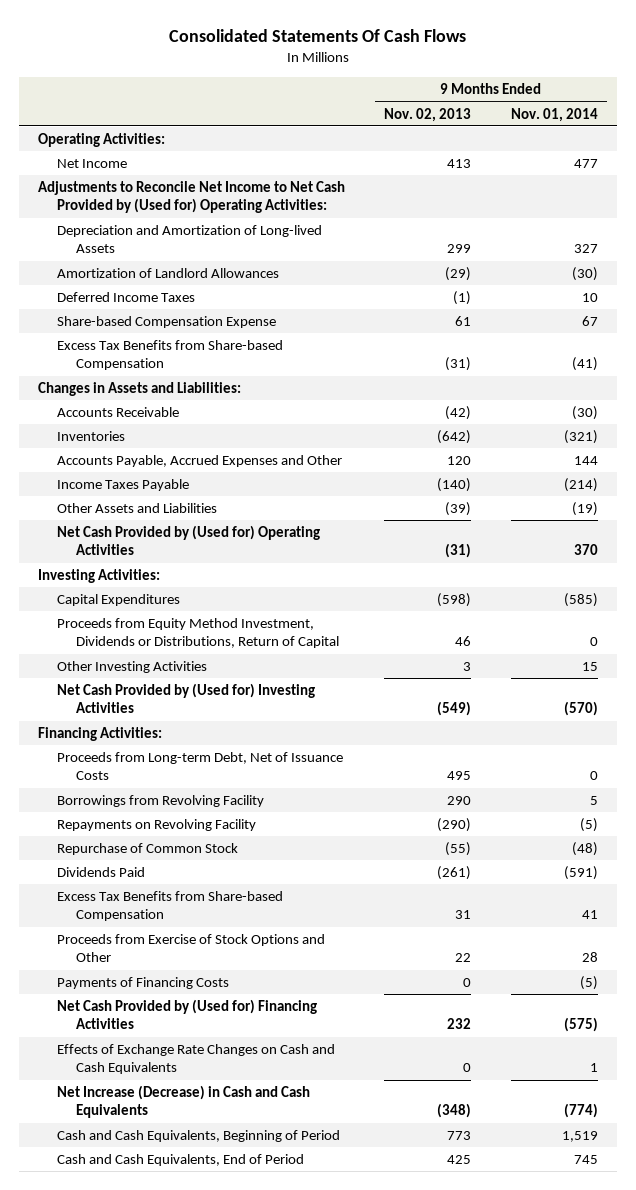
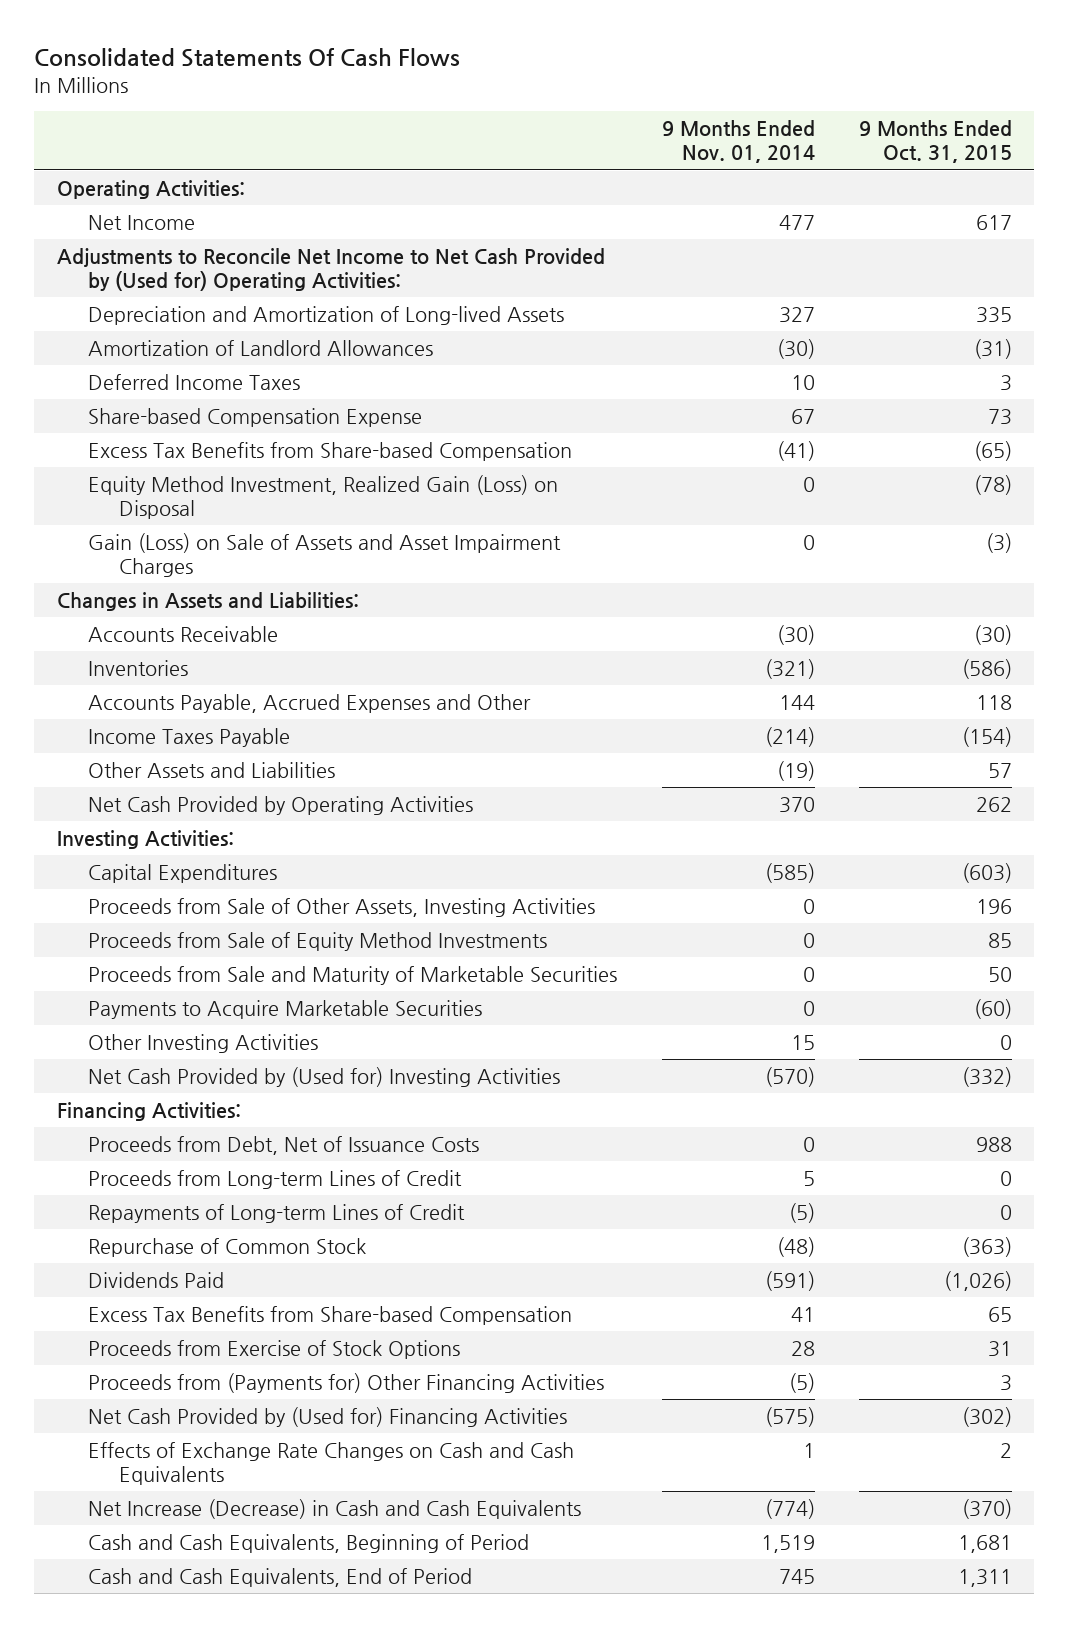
- | 9 Months Ended Nov. 02, 2013 | 9 Months Ended Nov. 01, 2014
+ | 9 Months Ended Nov. 01, 2014 | 9 Months Ended Oct. 31, 2015
+ Equity Method Investment, Realized Gain (Loss) on Disposal | 0 | (78)
+ Gain (Loss) on Sale of Assets and Asset Impairment Charges | 0 | (3)
- Net Cash Provided by (Used for) Operating Activities | (31) | 370
+ Net Cash Provided by Operating Activities | 370 | 262
- Proceeds from Equity Method Investment, Dividends or Distributions, Return of Capital | 46 | 0
+ Proceeds from Sale of Other Assets, Investing Activities | 0 | 196
+ Proceeds from Sale of Equity Method Investments | 0 | 85
+ Proceeds from Sale and Maturity of Marketable Securities | 0 | 50
+ Payments to Acquire Marketable Securities | 0 | (60)
- Proceeds from Long-term Debt, Net of Issuance Costs | 495 | 0
- Borrowings from Revolving Facility | 290 | 5
- Repayments on Revolving Facility | (290) | (5)
+ Proceeds from Debt, Net of Issuance Costs | 0 | 988
+ Proceeds from Long-term Lines of Credit | 5 | 0
+ Repayments of Long-term Lines of Credit | (5) | 0
- Proceeds from Exercise of Stock Options and Other | 22 | 28
- Payments of Financing Costs | 0 | (5)
+ Proceeds from Exercise of Stock Options | 28 | 31
+ Proceeds from (Payments for) Other Financing Activities | (5) | 3

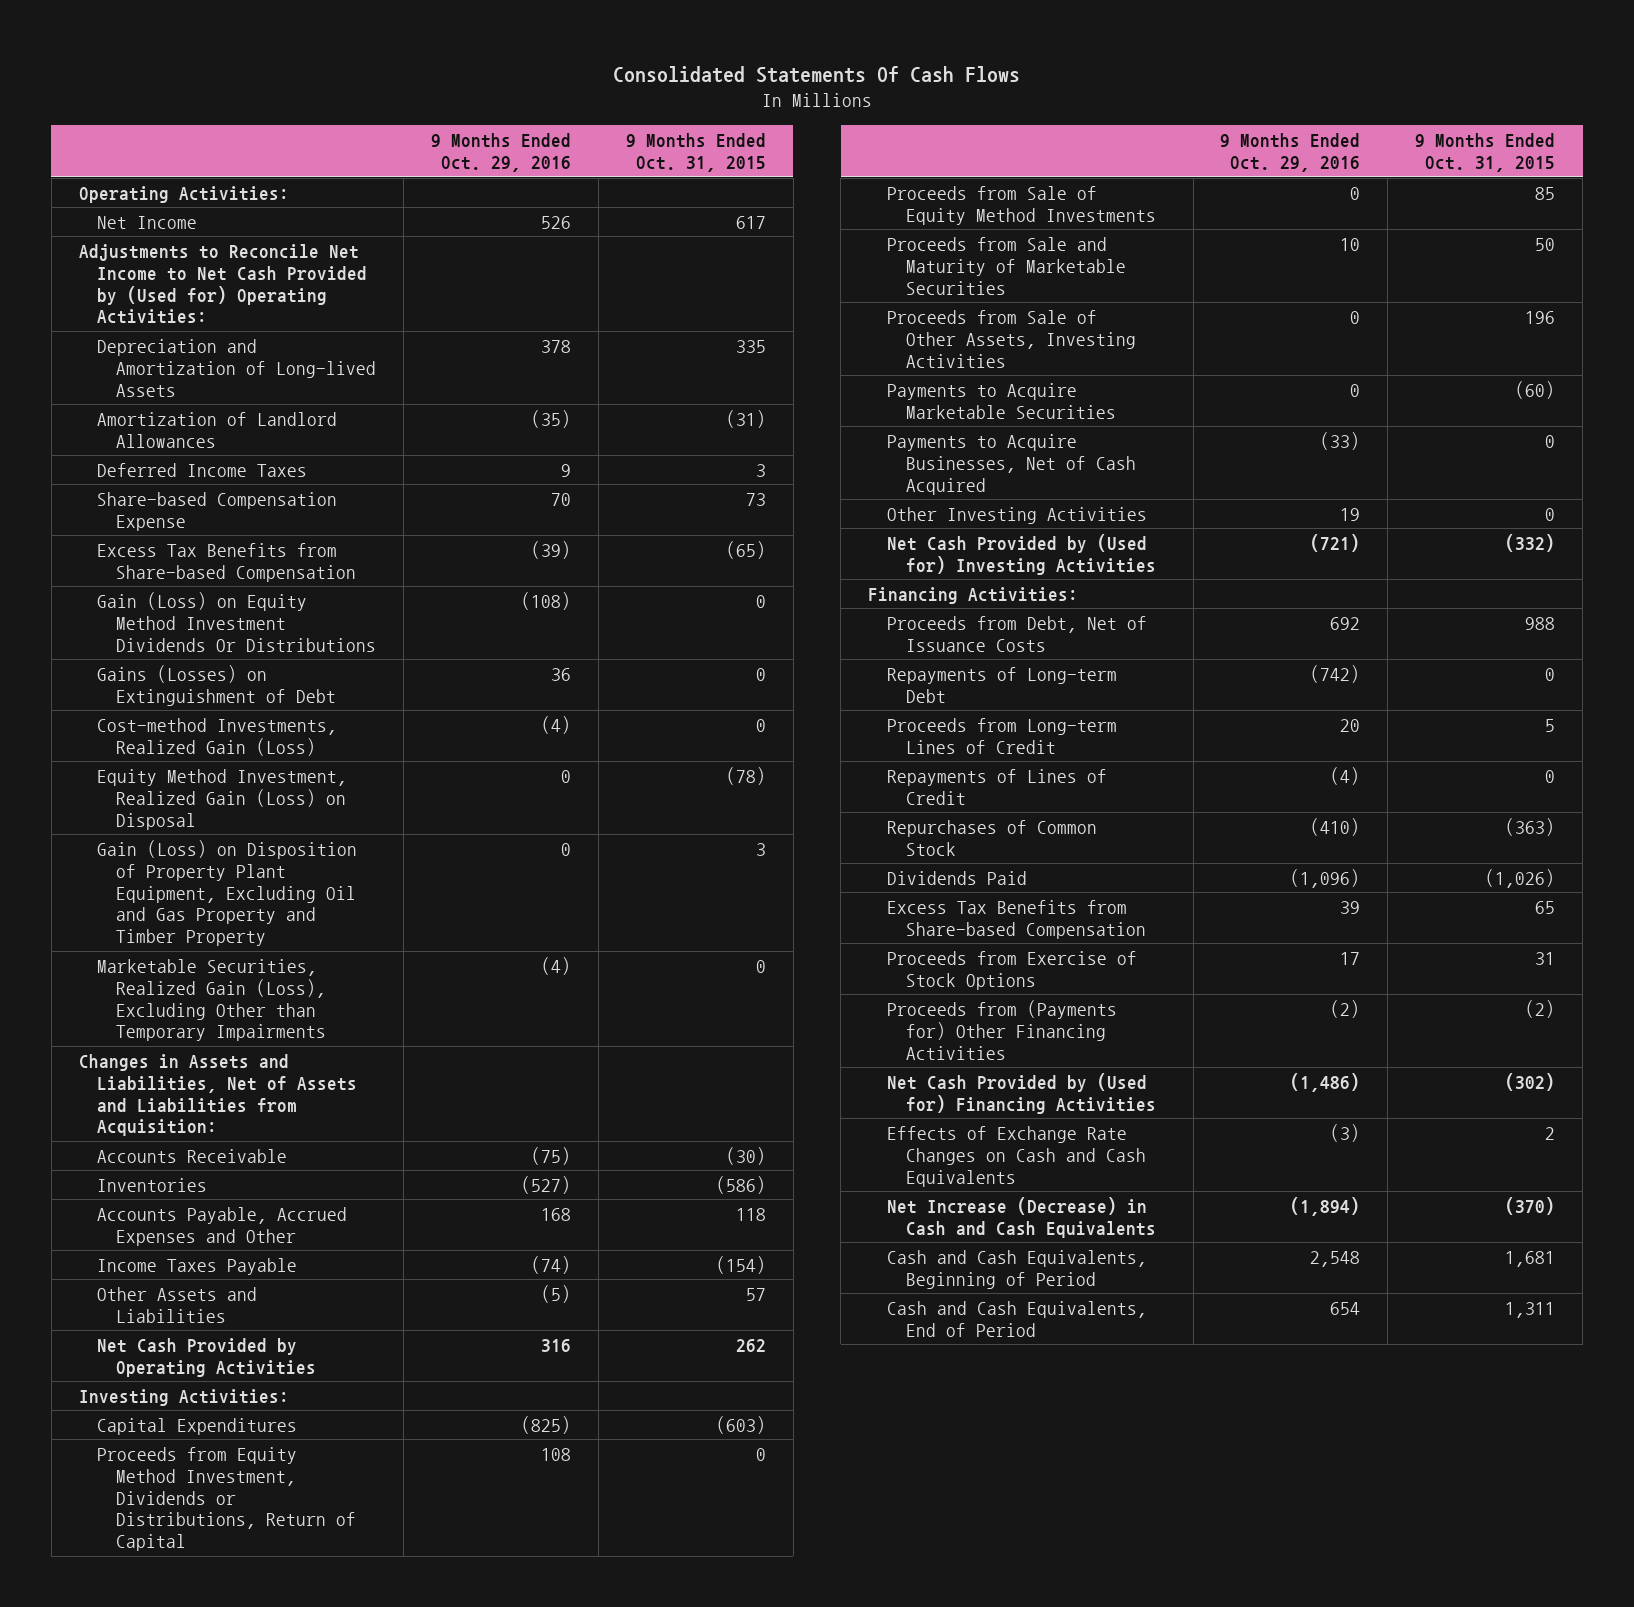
- | 9 Months Ended Nov. 01, 2014 | 9 Months Ended Oct. 31, 2015
+ | 9 Months Ended Oct. 29, 2016 | 9 Months Ended Oct. 31, 2015
+ Gain (Loss) on Equity Method Investment Dividends Or Distributions | (108) | 0
+ Gains (Losses) on Extinguishment of Debt | 36 | 0
+ Cost-method Investments, Realized Gain (Loss) | (4) | 0
- Gain (Loss) on Sale of Assets and Asset Impairment Charges | 0 | (3)
- Changes in Assets and Liabilities:
+ Gain (Loss) on Disposition of Property Plant Equipment, Excluding Oil and Gas Property and Timber Property | 0 | 3
+ Marketable Securities, Realized Gain (Loss), Excluding Other than Temporary Impairments | (4) | 0
+ Changes in Assets and Liabilities, Net of Assets and Liabilities from Acquisition:
+ Proceeds from Equity Method Investment, Dividends or Distributions, Return of Capital | 108 | 0
moved down: Proceeds from Sale of Other Assets, Investing Activities | 0 | 196
+ Payments to Acquire Businesses, Net of Cash Acquired | (33) | 0
- Proceeds from Long-term Lines of Credit | 5 | 0
- Repayments of Long-term Lines of Credit | (5) | 0
- Repurchase of Common Stock | (48) | (363)
+ Repayments of Long-term Debt | (742) | 0
+ Proceeds from Long-term Lines of Credit | 20 | 5
+ Repayments of Lines of Credit | (4) | 0
+ Repurchases of Common Stock | (410) | (363)
- Proceeds from (Payments for) Other Financing Activities | (5) | 3
+ Proceeds from (Payments for) Other Financing Activities | (2) | (2)

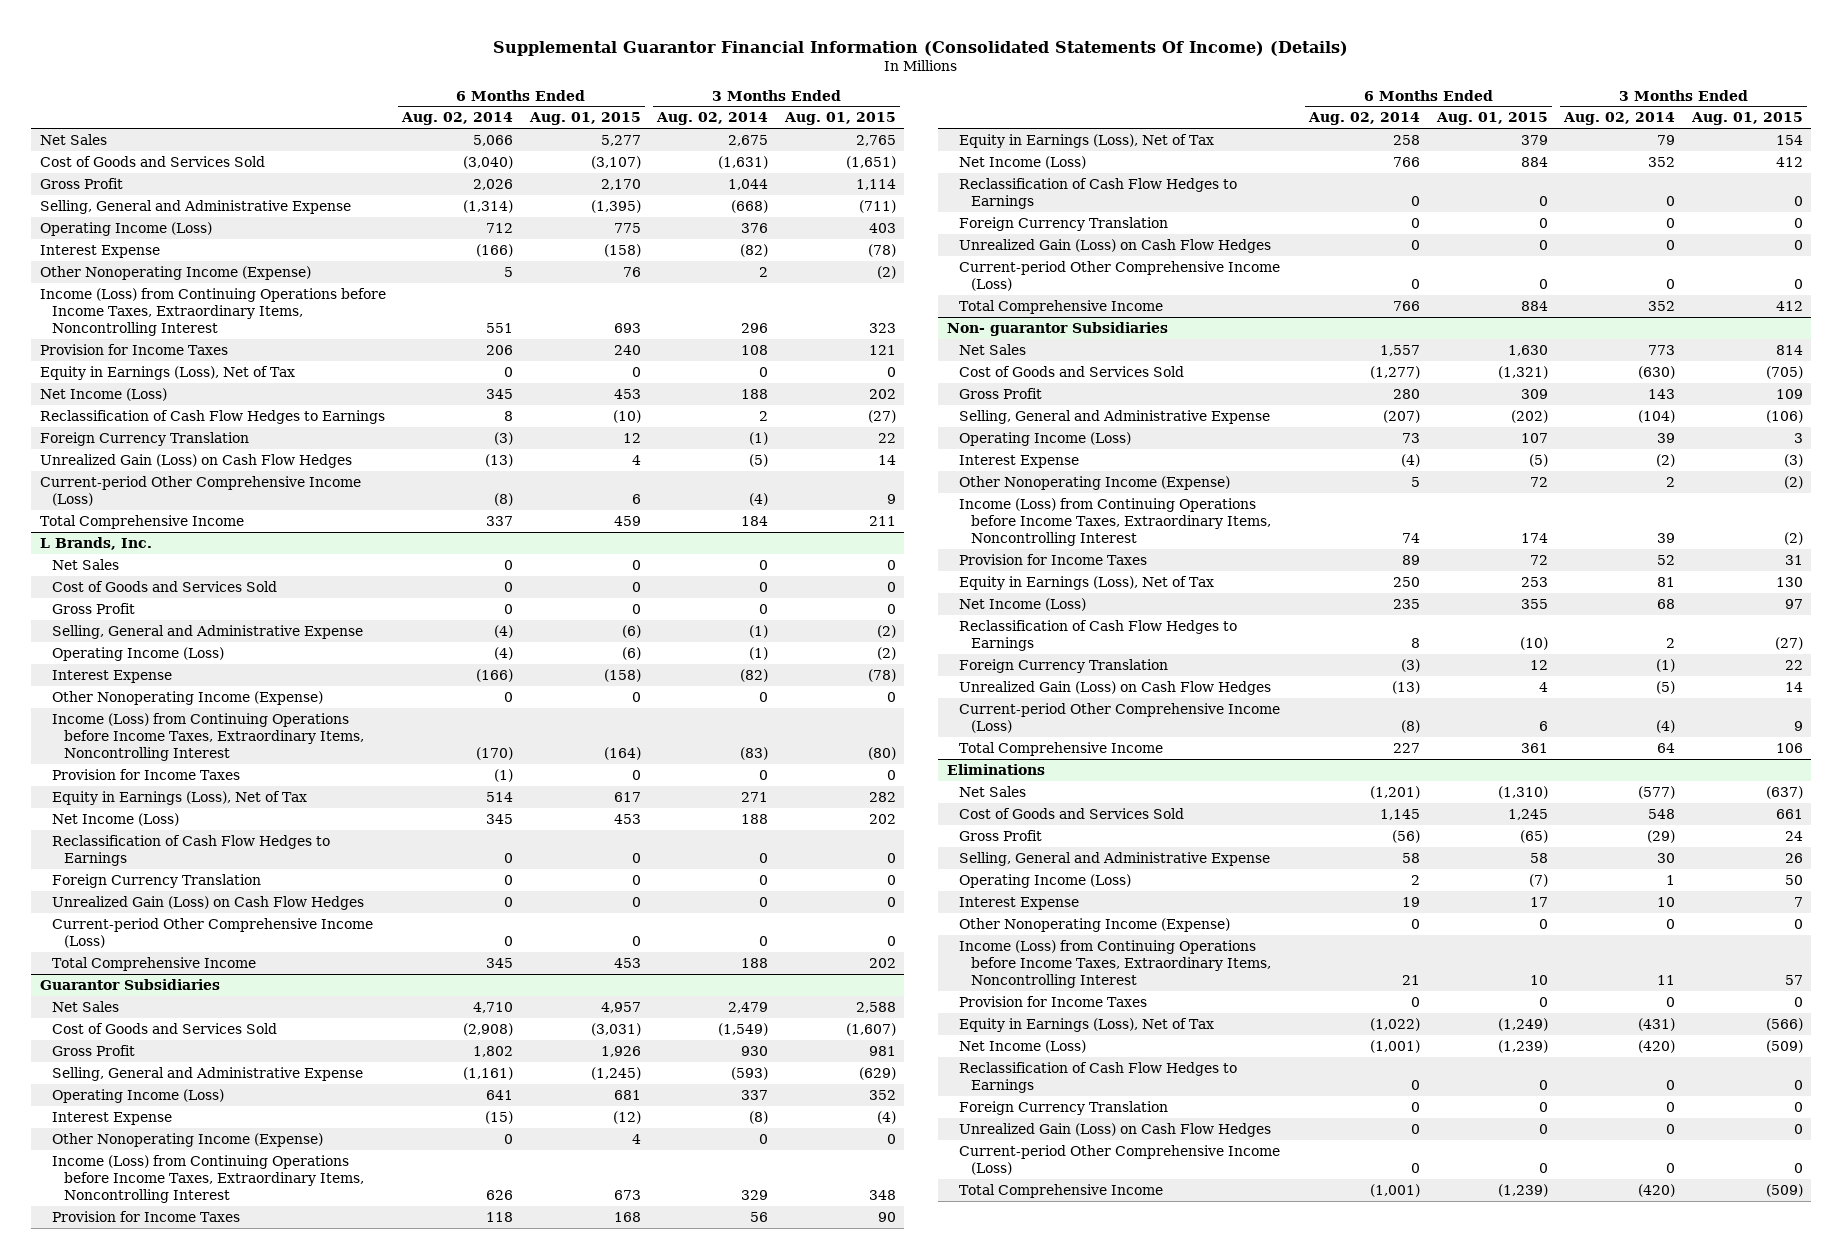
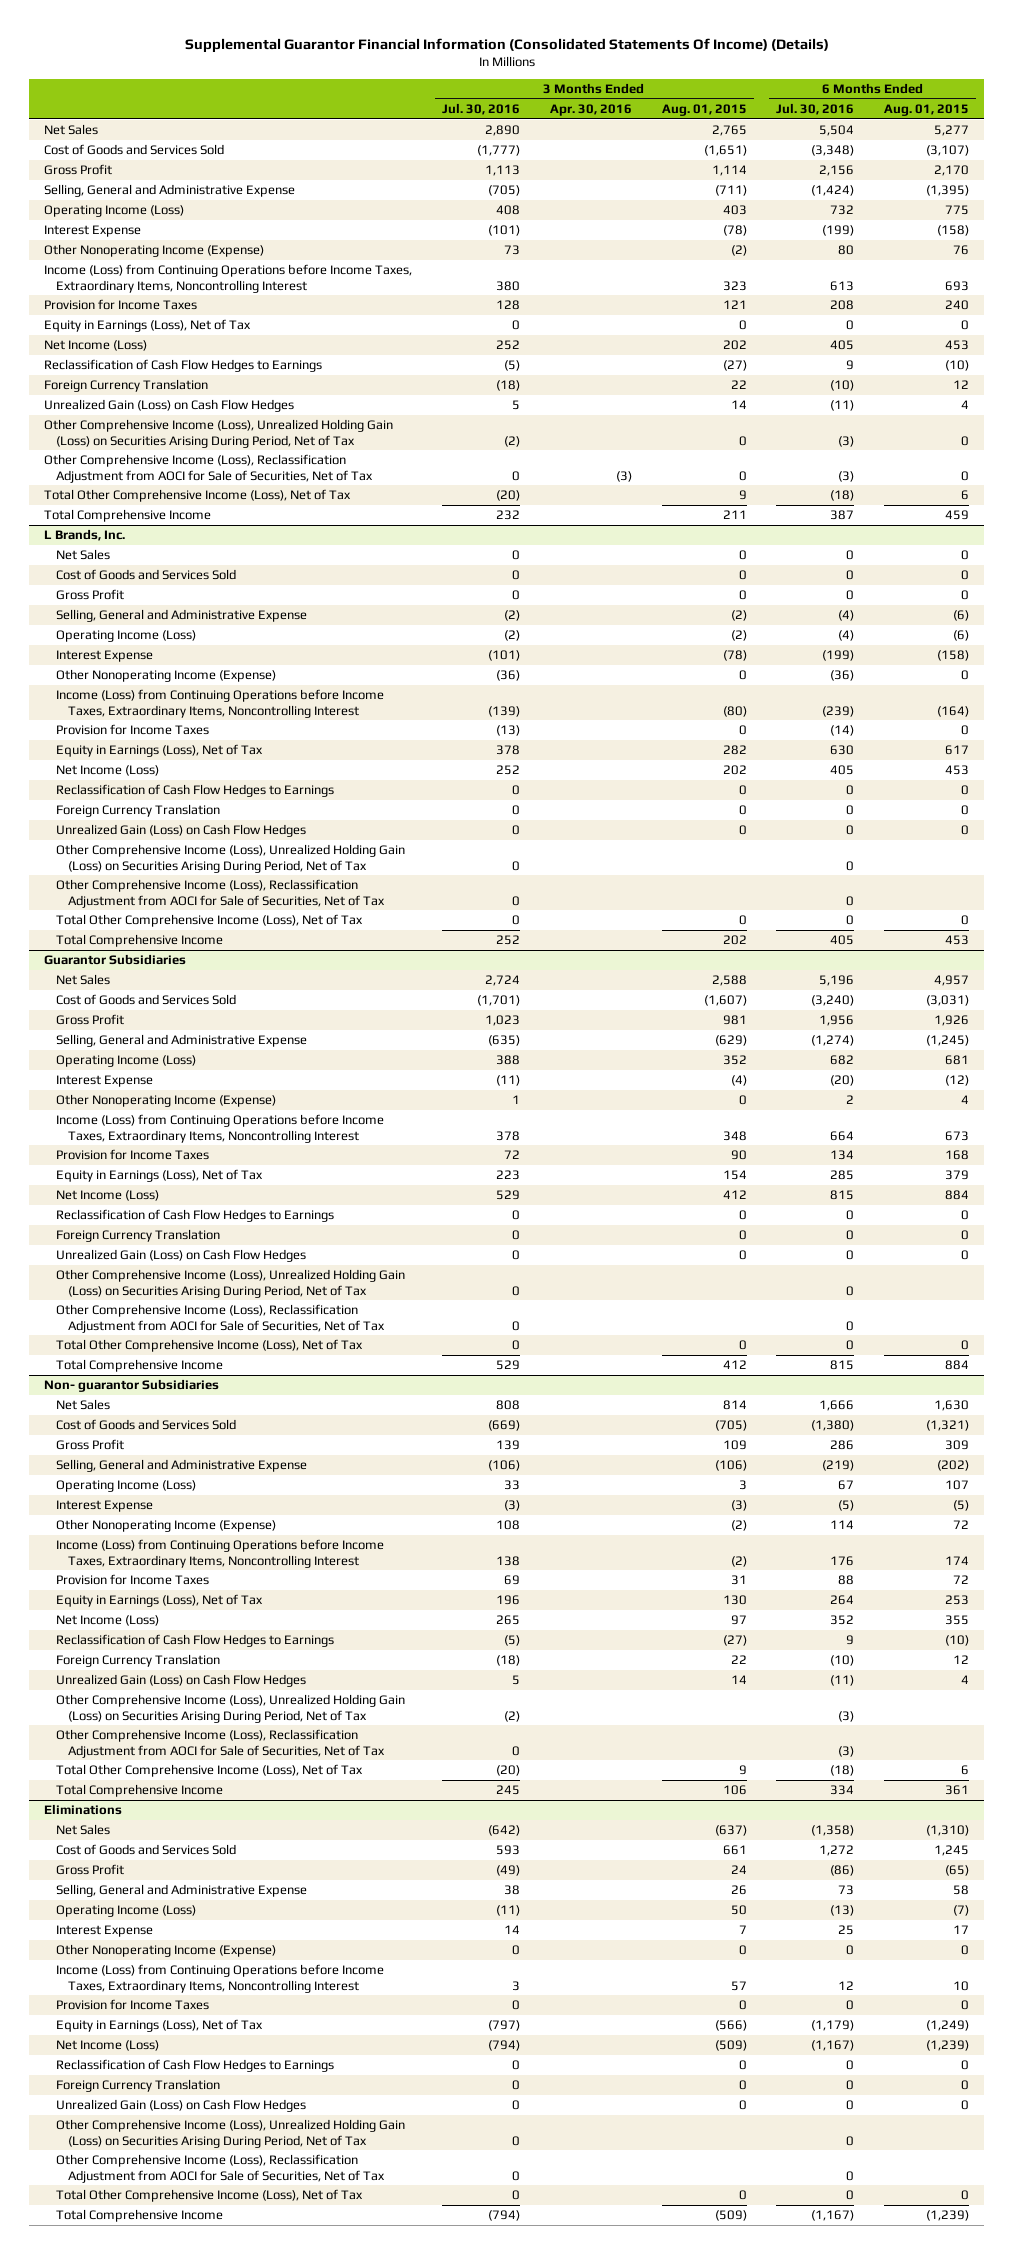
- | 6 Months Ended Aug. 02, 2014 | 6 Months Ended Aug. 01, 2015 | 3 Months Ended Aug. 02, 2014 | 3 Months Ended Aug. 01, 2015
+ | 3 Months Ended Jul. 30, 2016 | 3 Months Ended Apr. 30, 2016 | 3 Months Ended Aug. 01, 2015 | 6 Months Ended Jul. 30, 2016 | 6 Months Ended Aug. 01, 2015
- Current-period Other Comprehensive Income (Loss) | (8) | 6 | (4) | 9
+ Other Comprehensive Income (Loss), Unrealized Holding Gain (Loss) on Securities Arising During Period, Net of Tax | (2) | | 0 | (3) | 0
+ Other Comprehensive Income (Loss), Reclassification Adjustment from AOCI for Sale of Securities, Net of Tax | 0 | (3) | 0 | (3) | 0
+ Total Other Comprehensive Income (Loss), Net of Tax | (20) | | 9 | (18) | 6
@ L Brands, Inc.
- Current-period Other Comprehensive Income (Loss) | 0 | 0 | 0 | 0
+ Other Comprehensive Income (Loss), Unrealized Holding Gain (Loss) on Securities Arising During Period, Net of Tax | 0 | | | 0 |
+ Other Comprehensive Income (Loss), Reclassification Adjustment from AOCI for Sale of Securities, Net of Tax | 0 | | | 0 |
+ Total Other Comprehensive Income (Loss), Net of Tax | 0 | | 0 | 0 | 0
@ Guarantor Subsidiaries
- Current-period Other Comprehensive Income (Loss) | 0 | 0 | 0 | 0
+ Other Comprehensive Income (Loss), Unrealized Holding Gain (Loss) on Securities Arising During Period, Net of Tax | 0 | | | 0 |
+ Other Comprehensive Income (Loss), Reclassification Adjustment from AOCI for Sale of Securities, Net of Tax | 0 | | | 0 |
+ Total Other Comprehensive Income (Loss), Net of Tax | 0 | | 0 | 0 | 0
@ Non- guarantor Subsidiaries
- Current-period Other Comprehensive Income (Loss) | (8) | 6 | (4) | 9
+ Other Comprehensive Income (Loss), Unrealized Holding Gain (Loss) on Securities Arising During Period, Net of Tax | (2) | | | (3) |
+ Other Comprehensive Income (Loss), Reclassification Adjustment from AOCI for Sale of Securities, Net of Tax | 0 | | | (3) |
+ Total Other Comprehensive Income (Loss), Net of Tax | (20) | | 9 | (18) | 6
@ Eliminations
- Current-period Other Comprehensive Income (Loss) | 0 | 0 | 0 | 0
+ Other Comprehensive Income (Loss), Unrealized Holding Gain (Loss) on Securities Arising During Period, Net of Tax | 0 | | | 0 |
+ Other Comprehensive Income (Loss), Reclassification Adjustment from AOCI for Sale of Securities, Net of Tax | 0 | | | 0 |
+ Total Other Comprehensive Income (Loss), Net of Tax | 0 | | 0 | 0 | 0

